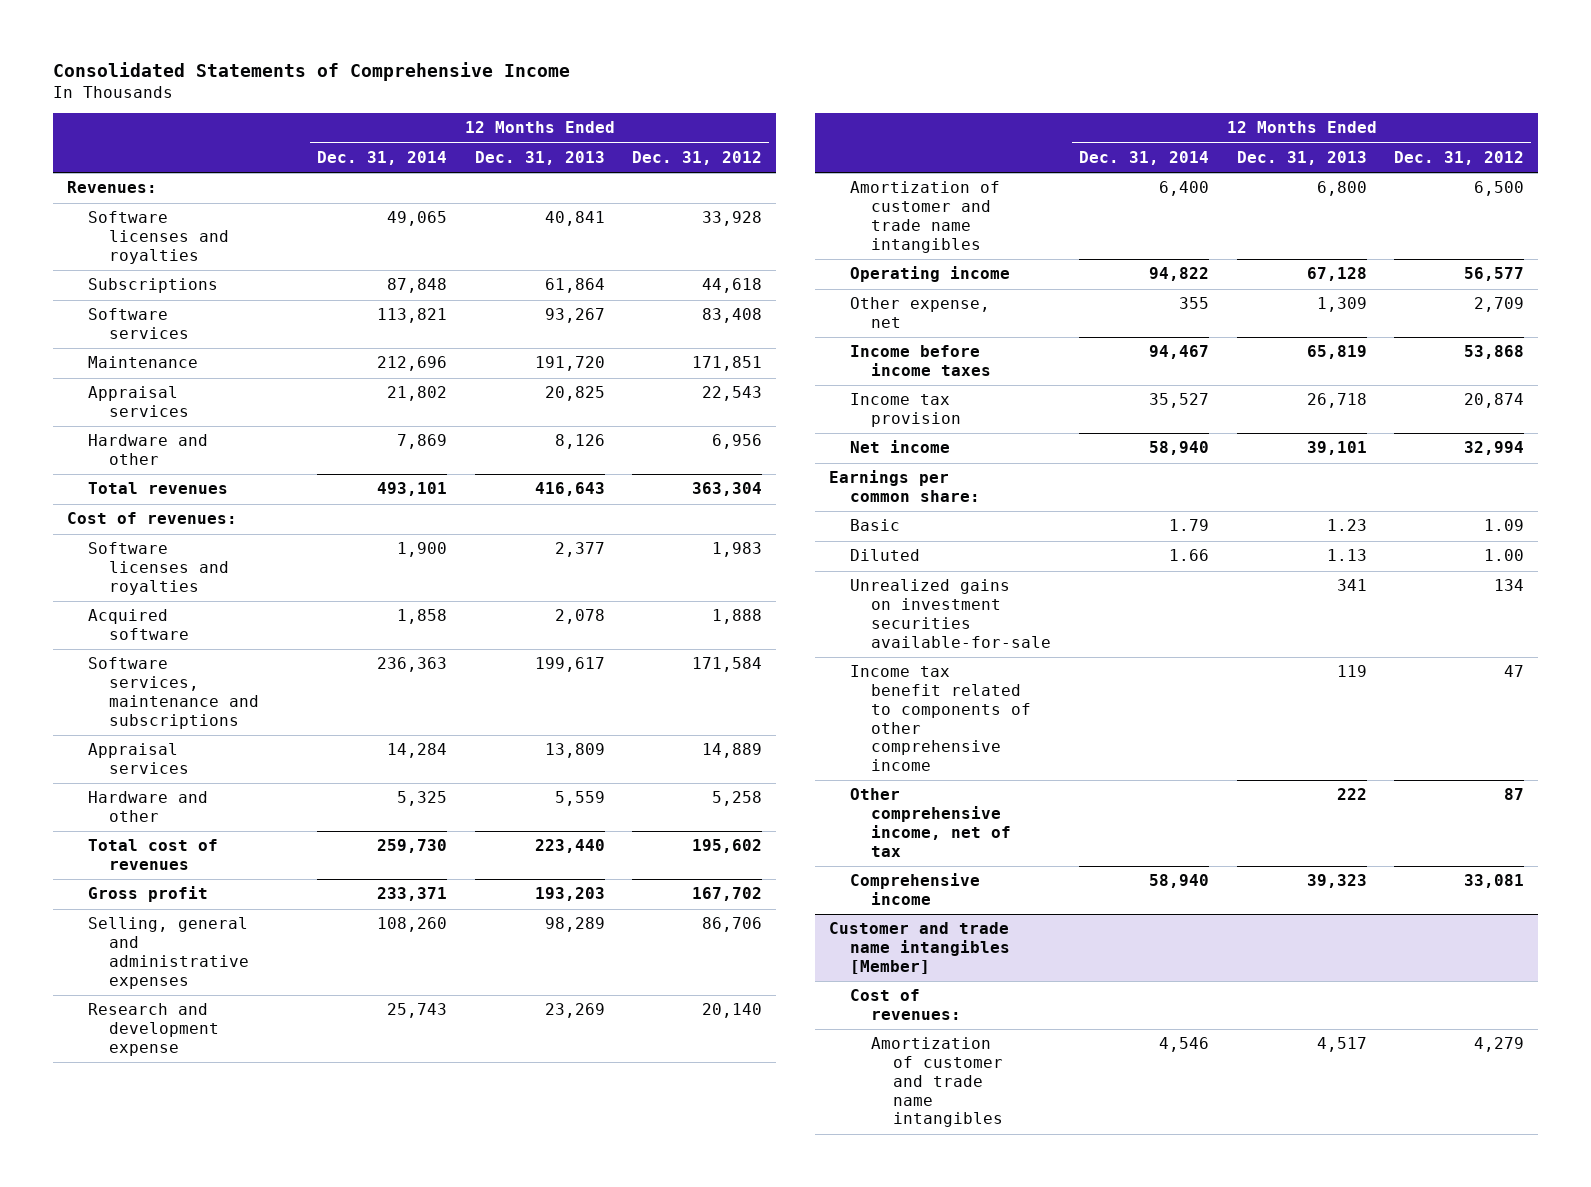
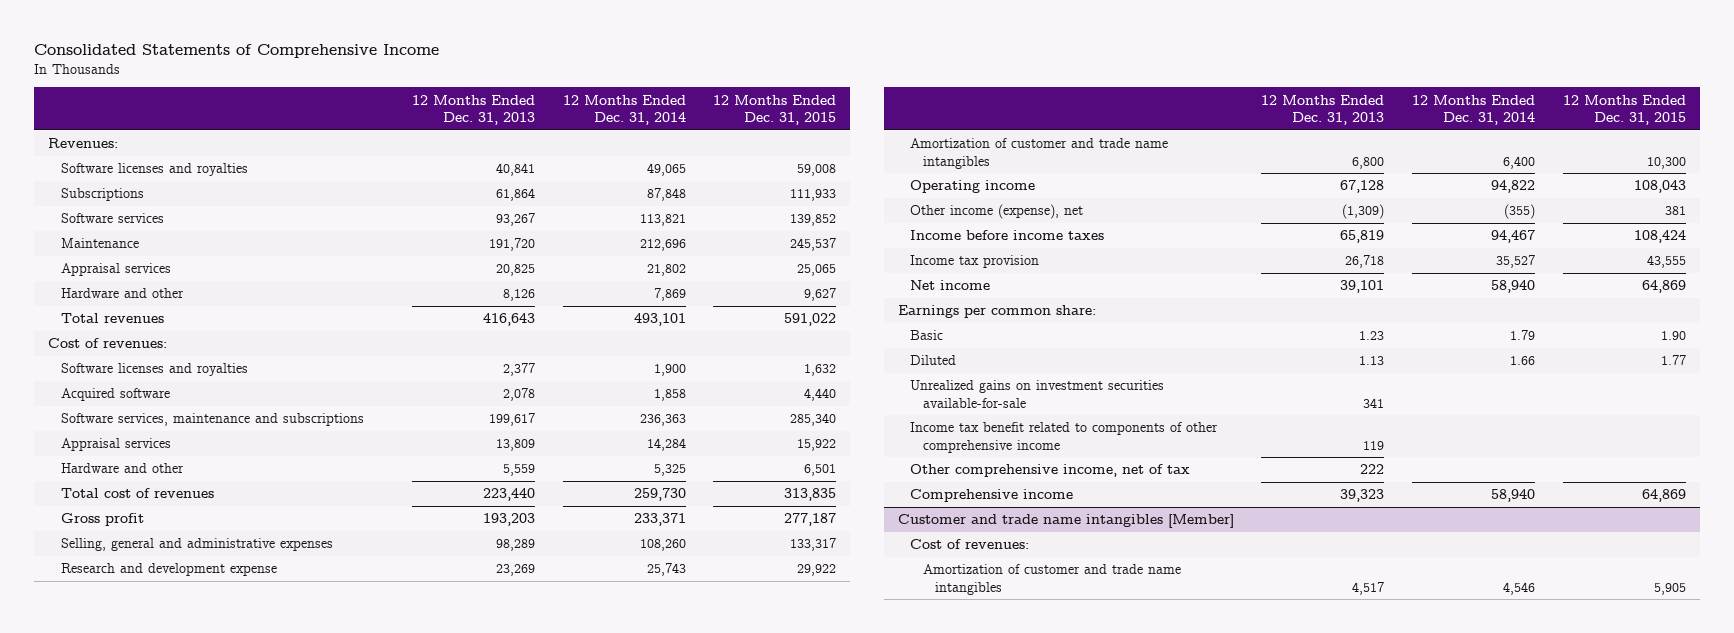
- | 12 Months Ended Dec. 31, 2014 | 12 Months Ended Dec. 31, 2013 | 12 Months Ended Dec. 31, 2012
+ | 12 Months Ended Dec. 31, 2013 | 12 Months Ended Dec. 31, 2014 | 12 Months Ended Dec. 31, 2015
- Other expense, net | 355 | 1,309 | 2,709
+ Other income (expense), net | (1,309) | (355) | 381

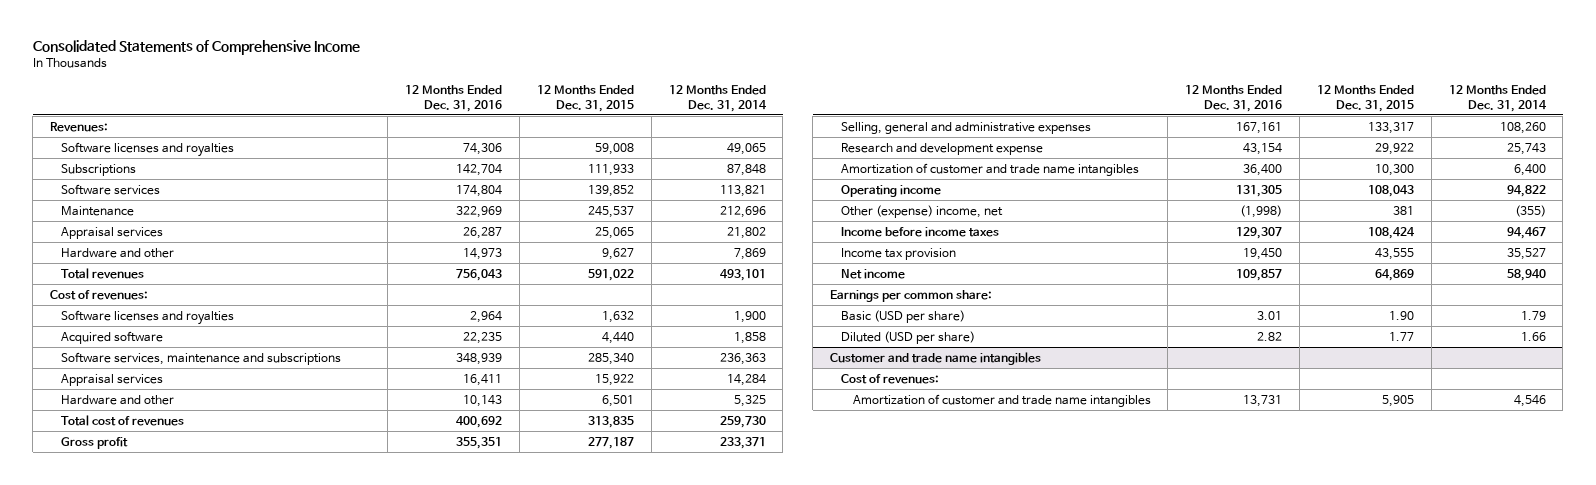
- | 12 Months Ended Dec. 31, 2013 | 12 Months Ended Dec. 31, 2014 | 12 Months Ended Dec. 31, 2015
+ | 12 Months Ended Dec. 31, 2016 | 12 Months Ended Dec. 31, 2015 | 12 Months Ended Dec. 31, 2014
- Other income (expense), net | (1,309) | (355) | 381
+ Other (expense) income, net | (1,998) | 381 | (355)
- Basic | 1.23 | 1.79 | 1.90
- Diluted | 1.13 | 1.66 | 1.77
- Unrealized gains on investment securities available-for-sale | 341 | |
- Income tax benefit related to components of other comprehensive income | 119 | |
- Other comprehensive income, net of tax | 222 | |
- Comprehensive income | 39,323 | 58,940 | 64,869
- Customer and trade name intangibles [Member]
+ Basic (USD per share) | 3.01 | 1.90 | 1.79
+ Diluted (USD per share) | 2.82 | 1.77 | 1.66
+ Customer and trade name intangibles

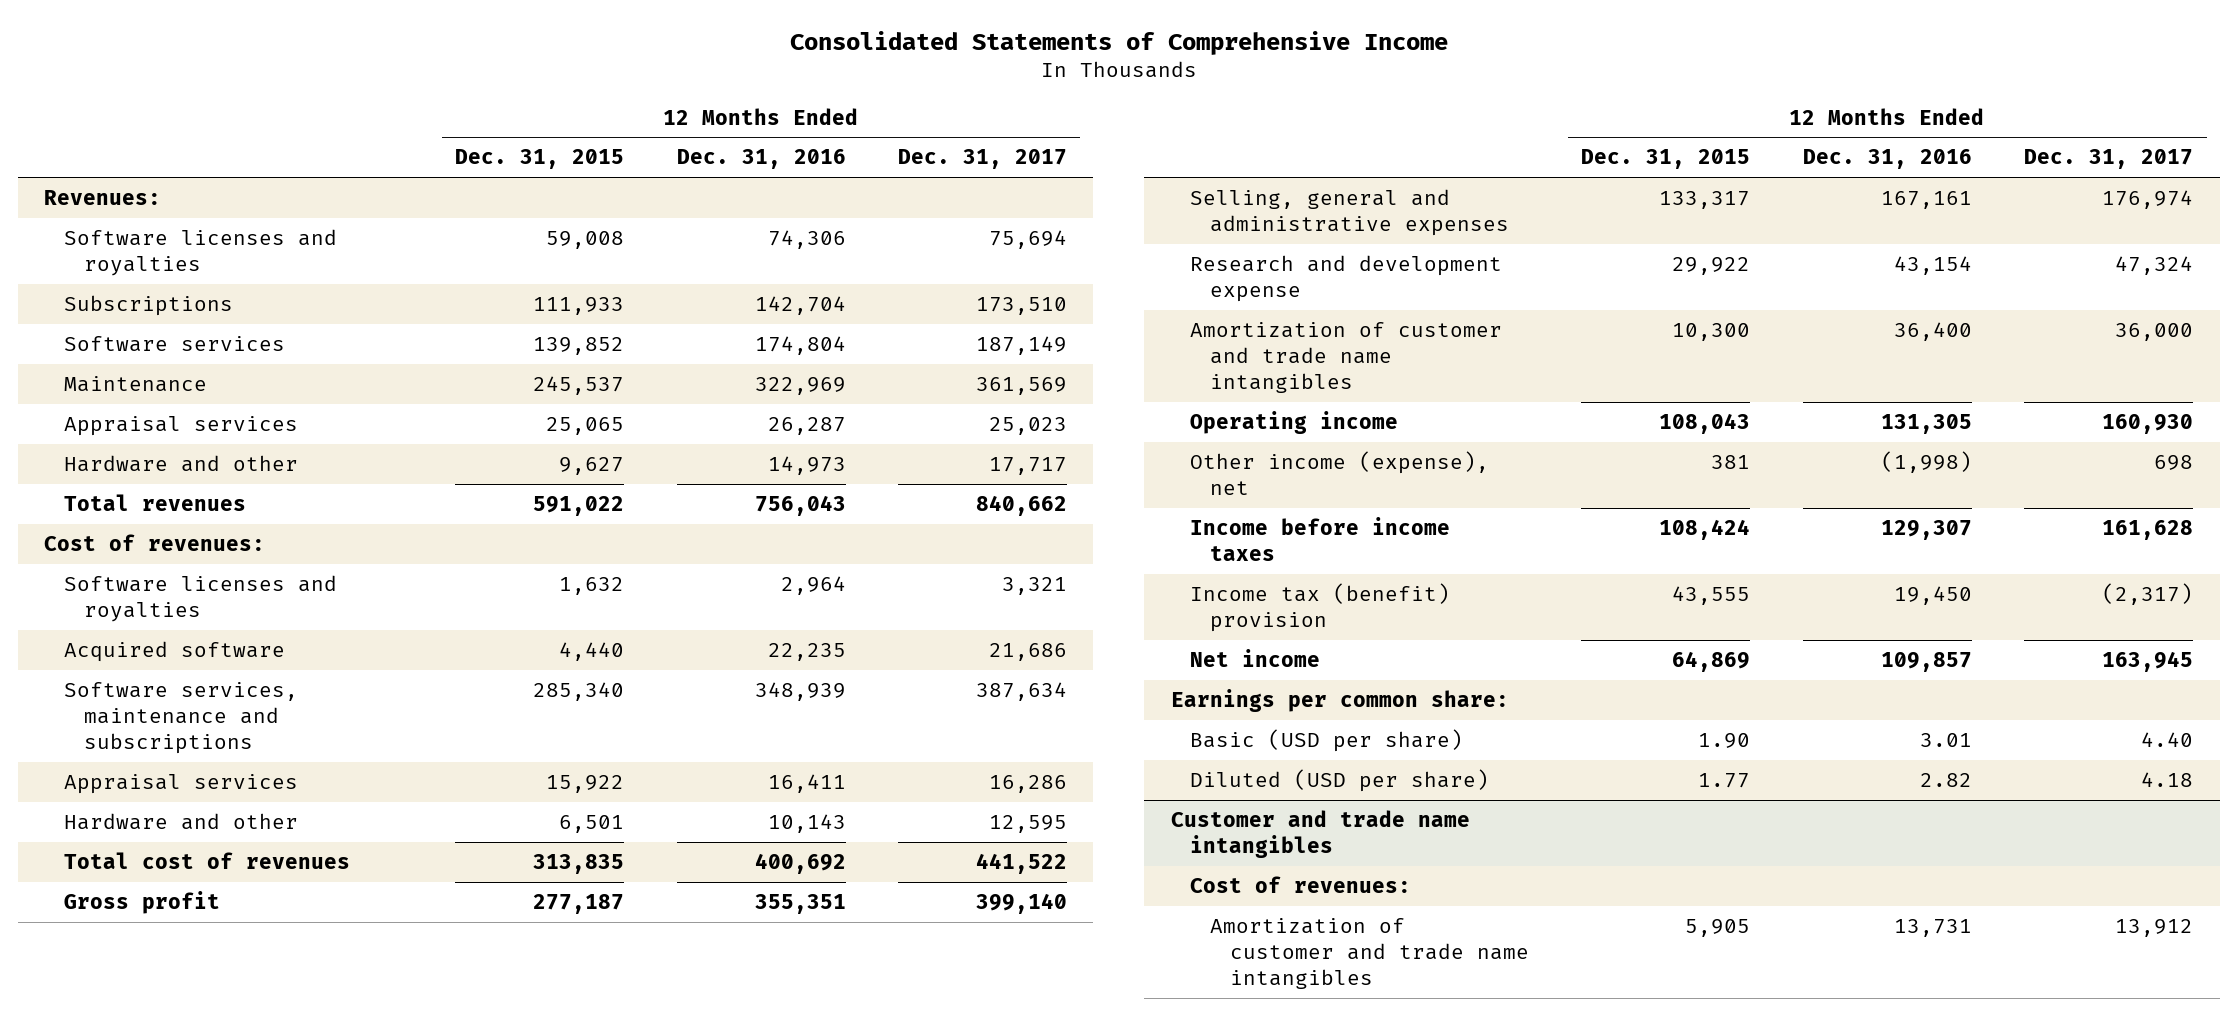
- | 12 Months Ended Dec. 31, 2016 | 12 Months Ended Dec. 31, 2015 | 12 Months Ended Dec. 31, 2014
+ | 12 Months Ended Dec. 31, 2015 | 12 Months Ended Dec. 31, 2016 | 12 Months Ended Dec. 31, 2017
- Other (expense) income, net | (1,998) | 381 | (355)
+ Other income (expense), net | 381 | (1,998) | 698
- Income tax provision | 19,450 | 43,555 | 35,527
+ Income tax (benefit) provision | 43,555 | 19,450 | (2,317)

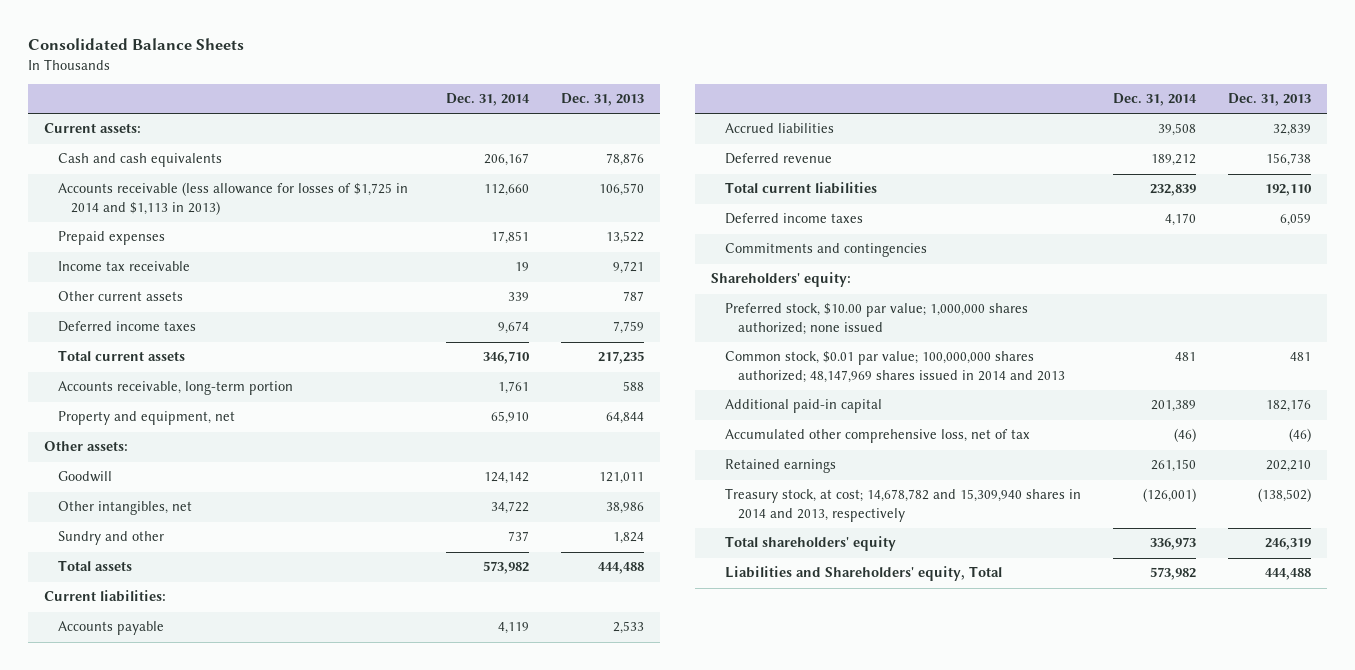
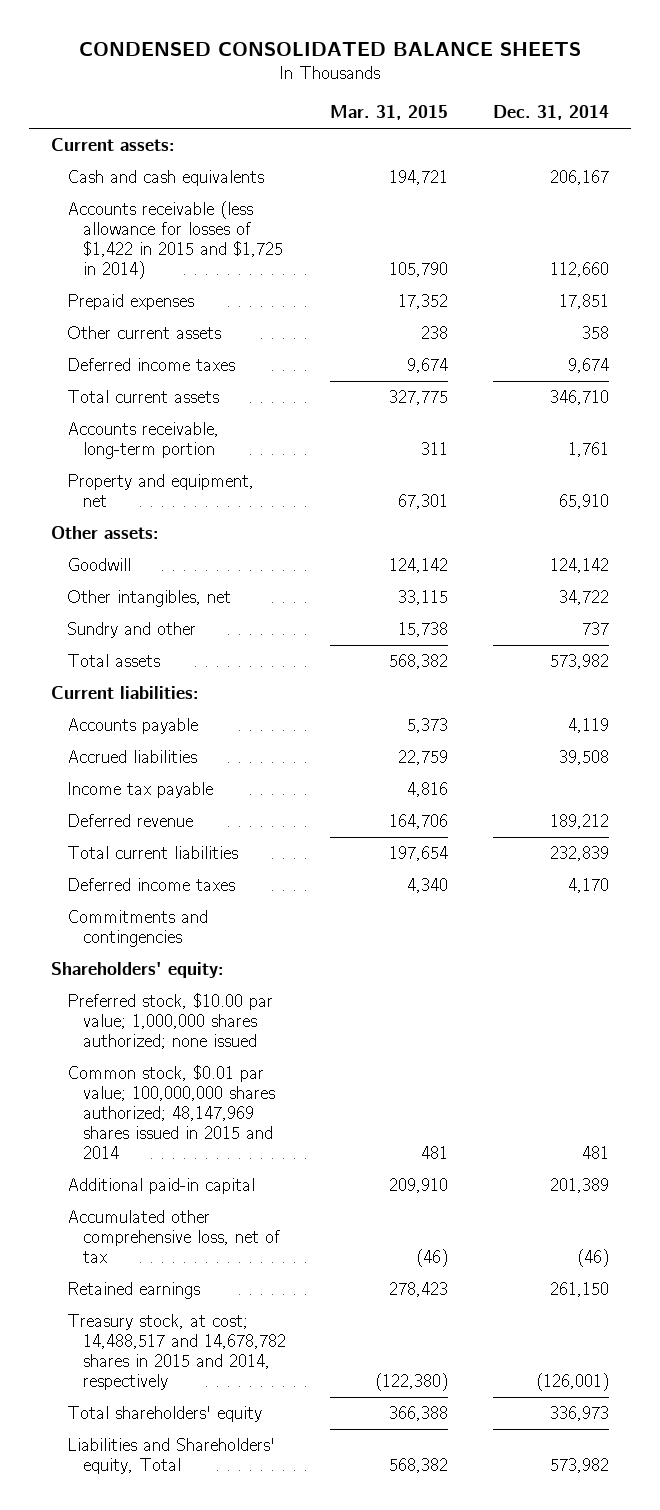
- Consolidated Balance Sheets
+ CONDENSED CONSOLIDATED BALANCE SHEETS
- | Dec. 31, 2014 | Dec. 31, 2013
+ | Mar. 31, 2015 | Dec. 31, 2014
- Accounts receivable (less allowance for losses of $1,725 in 2014 and $1,113 in 2013) | 112,660 | 106,570
+ Accounts receivable (less allowance for losses of $1,422 in 2015 and $1,725 in 2014) | 105,790 | 112,660
- Income tax receivable | 19 | 9,721
- Other current assets | 339 | 787
+ Other current assets | 238 | 358
+ Income tax payable | 4,816 |
- Common stock, $0.01 par value; 100,000,000 shares authorized; 48,147,969 shares issued in 2014 and 2013 | 481 | 481
+ Common stock, $0.01 par value; 100,000,000 shares authorized; 48,147,969 shares issued in 2015 and 2014 | 481 | 481
- Treasury stock, at cost; 14,678,782 and 15,309,940 shares in 2014 and 2013, respectively | (126,001) | (138,502)
+ Treasury stock, at cost; 14,488,517 and 14,678,782 shares in 2015 and 2014, respectively | (122,380) | (126,001)

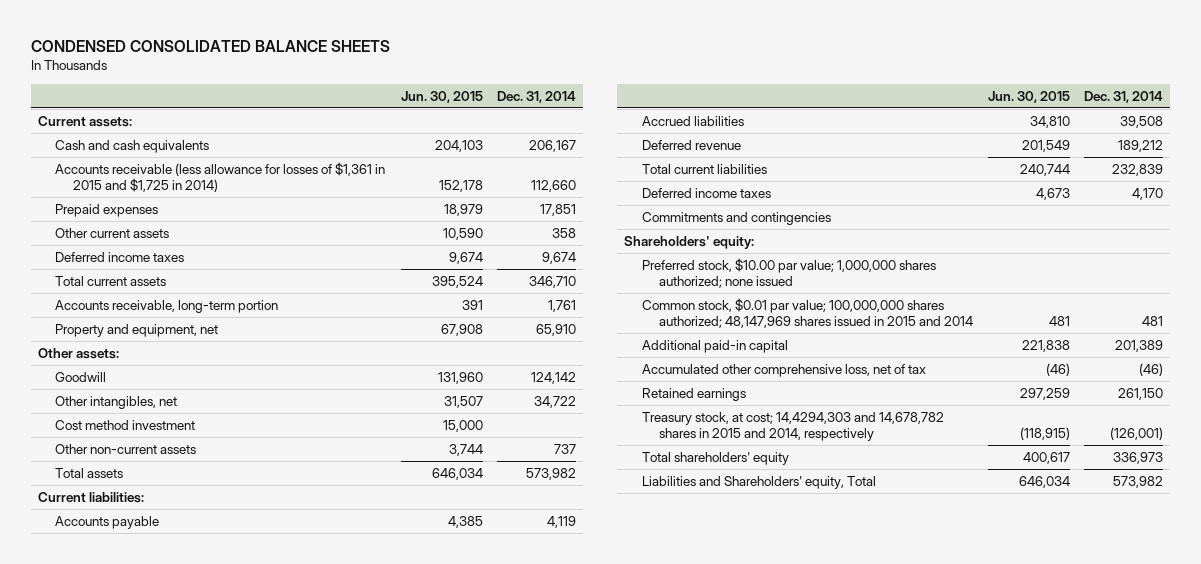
- | Mar. 31, 2015 | Dec. 31, 2014
+ | Jun. 30, 2015 | Dec. 31, 2014
- Accounts receivable (less allowance for losses of $1,422 in 2015 and $1,725 in 2014) | 105,790 | 112,660
+ Accounts receivable (less allowance for losses of $1,361 in 2015 and $1,725 in 2014) | 152,178 | 112,660
- Sundry and other | 15,738 | 737
+ Cost method investment | 15,000 |
+ Other non-current assets | 3,744 | 737
- Income tax payable | 4,816 |
- Treasury stock, at cost; 14,488,517 and 14,678,782 shares in 2015 and 2014, respectively | (122,380) | (126,001)
+ Treasury stock, at cost; 14,4294,303 and 14,678,782 shares in 2015 and 2014, respectively | (118,915) | (126,001)

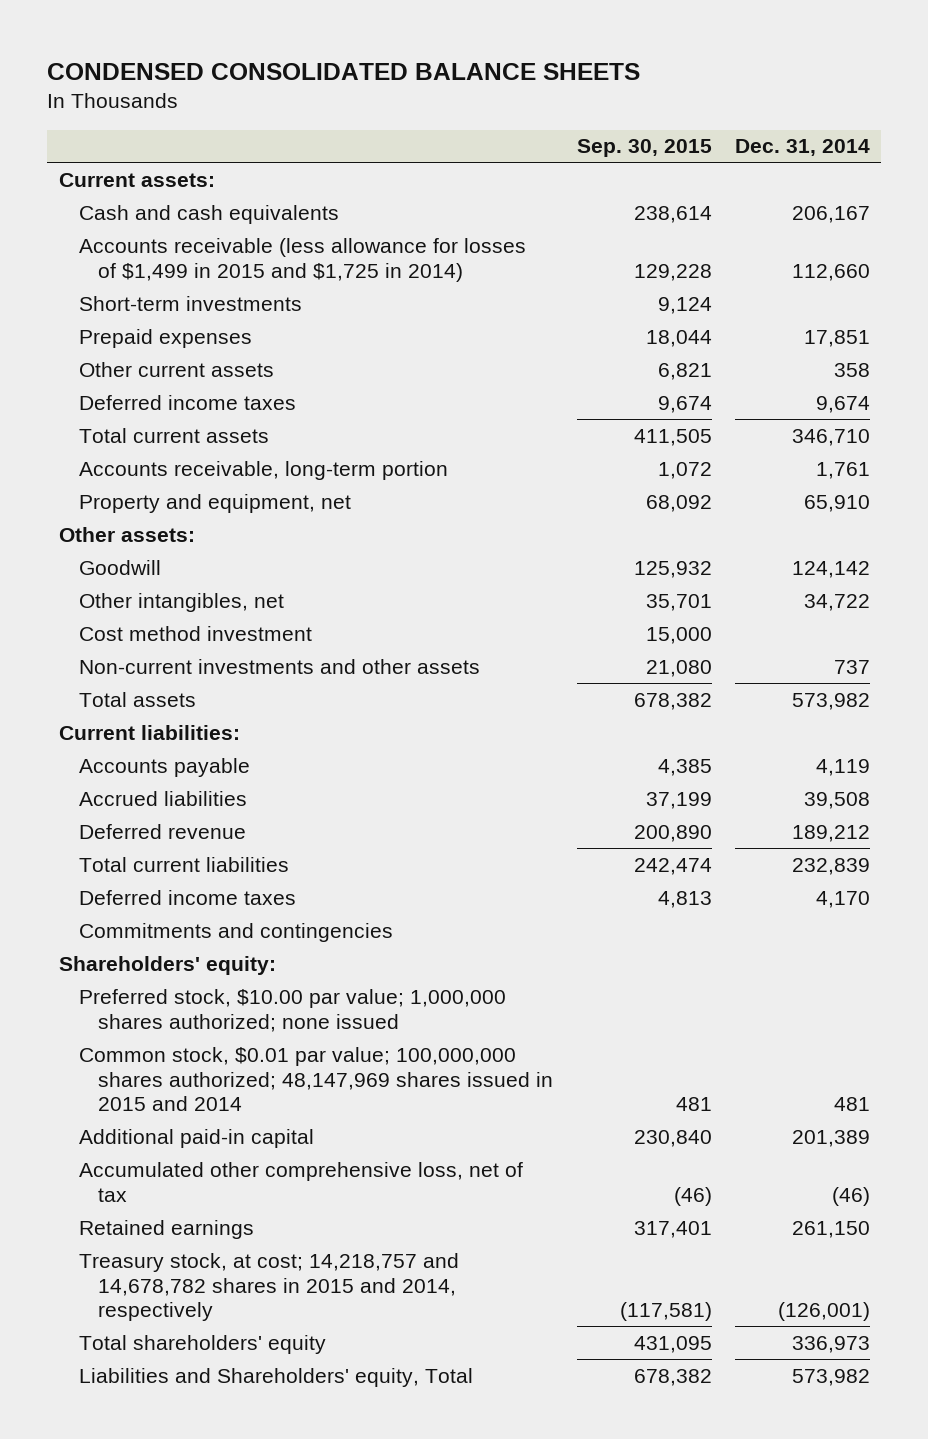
- | Jun. 30, 2015 | Dec. 31, 2014
+ | Sep. 30, 2015 | Dec. 31, 2014
- Accounts receivable (less allowance for losses of $1,361 in 2015 and $1,725 in 2014) | 152,178 | 112,660
+ Accounts receivable (less allowance for losses of $1,499 in 2015 and $1,725 in 2014) | 129,228 | 112,660
+ Short-term investments | 9,124 |
- Other non-current assets | 3,744 | 737
+ Non-current investments and other assets | 21,080 | 737
- Treasury stock, at cost; 14,4294,303 and 14,678,782 shares in 2015 and 2014, respectively | (118,915) | (126,001)
+ Treasury stock, at cost; 14,218,757 and 14,678,782 shares in 2015 and 2014, respectively | (117,581) | (126,001)

